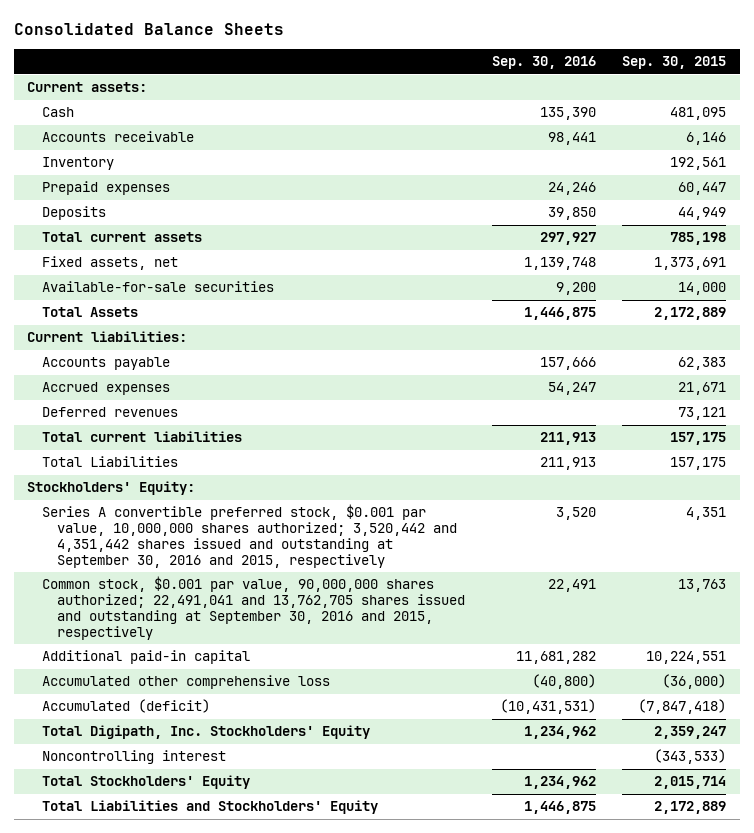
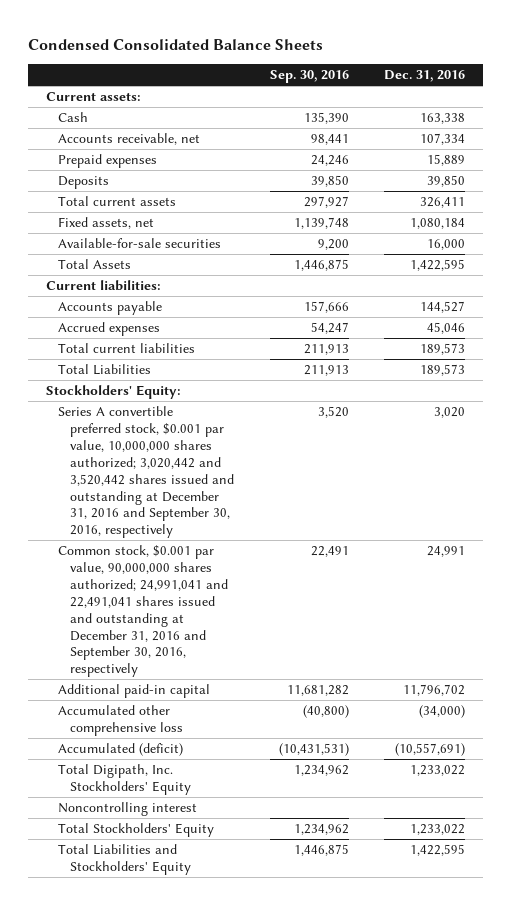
- Consolidated Balance Sheets
+ Condensed Consolidated Balance Sheets
- | Sep. 30, 2016 | Sep. 30, 2015
+ | Sep. 30, 2016 | Dec. 31, 2016
- Accounts receivable | 98,441 | 6,146
- Inventory | | 192,561
+ Accounts receivable, net | 98,441 | 107,334
- Deferred revenues | | 73,121
- Series A convertible preferred stock, $0.001 par value, 10,000,000 shares authorized; 3,520,442 and 4,351,442 shares issued and outstanding at September 30, 2016 and 2015, respectively | 3,520 | 4,351
- Common stock, $0.001 par value, 90,000,000 shares authorized; 22,491,041 and 13,762,705 shares issued and outstanding at September 30, 2016 and 2015, respectively | 22,491 | 13,763
+ Series A convertible preferred stock, $0.001 par value, 10,000,000 shares authorized; 3,020,442 and 3,520,442 shares issued and outstanding at December 31, 2016 and September 30, 2016, respectively | 3,520 | 3,020
+ Common stock, $0.001 par value, 90,000,000 shares authorized; 24,991,041 and 22,491,041 shares issued and outstanding at December 31, 2016 and September 30, 2016, respectively | 22,491 | 24,991

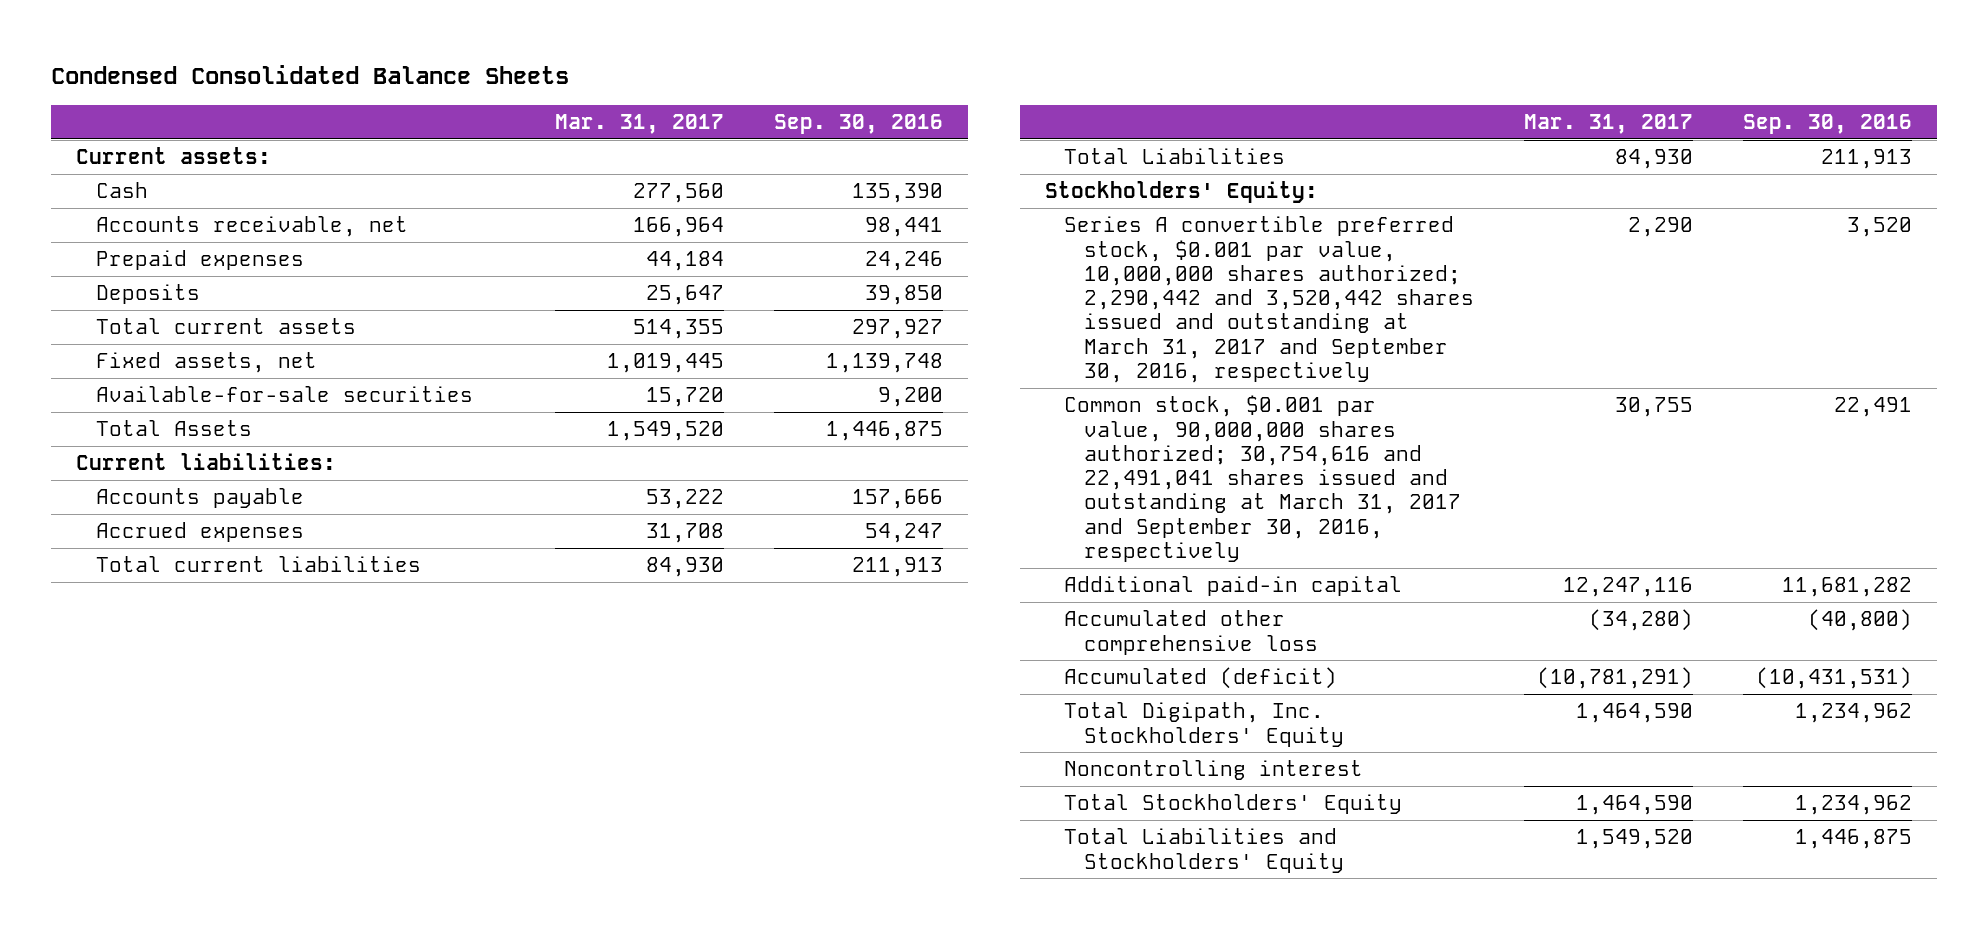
- | Sep. 30, 2016 | Dec. 31, 2016
+ | Mar. 31, 2017 | Sep. 30, 2016
- Series A convertible preferred stock, $0.001 par value, 10,000,000 shares authorized; 3,020,442 and 3,520,442 shares issued and outstanding at December 31, 2016 and September 30, 2016, respectively | 3,520 | 3,020
- Common stock, $0.001 par value, 90,000,000 shares authorized; 24,991,041 and 22,491,041 shares issued and outstanding at December 31, 2016 and September 30, 2016, respectively | 22,491 | 24,991
+ Series A convertible preferred stock, $0.001 par value, 10,000,000 shares authorized; 2,290,442 and 3,520,442 shares issued and outstanding at March 31, 2017 and September 30, 2016, respectively | 2,290 | 3,520
+ Common stock, $0.001 par value, 90,000,000 shares authorized; 30,754,616 and 22,491,041 shares issued and outstanding at March 31, 2017 and September 30, 2016, respectively | 30,755 | 22,491

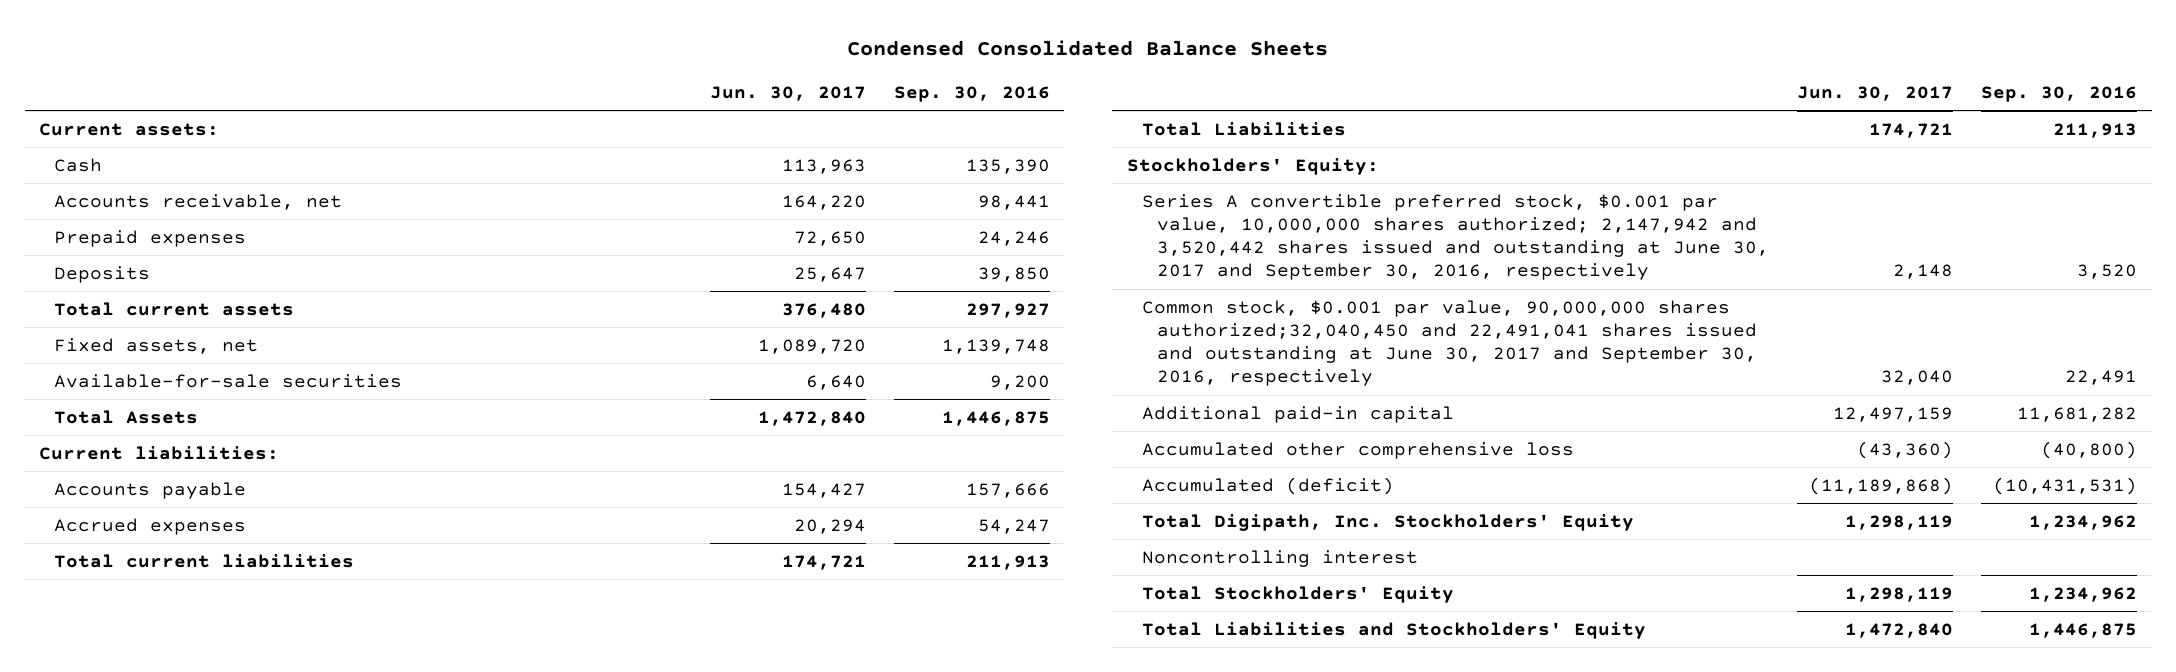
- | Mar. 31, 2017 | Sep. 30, 2016
+ | Jun. 30, 2017 | Sep. 30, 2016
- Series A convertible preferred stock, $0.001 par value, 10,000,000 shares authorized; 2,290,442 and 3,520,442 shares issued and outstanding at March 31, 2017 and September 30, 2016, respectively | 2,290 | 3,520
- Common stock, $0.001 par value, 90,000,000 shares authorized; 30,754,616 and 22,491,041 shares issued and outstanding at March 31, 2017 and September 30, 2016, respectively | 30,755 | 22,491
+ Series A convertible preferred stock, $0.001 par value, 10,000,000 shares authorized; 2,147,942 and 3,520,442 shares issued and outstanding at June 30, 2017 and September 30, 2016, respectively | 2,148 | 3,520
+ Common stock, $0.001 par value, 90,000,000 shares authorized;32,040,450 and 22,491,041 shares issued and outstanding at June 30, 2017 and September 30, 2016, respectively | 32,040 | 22,491

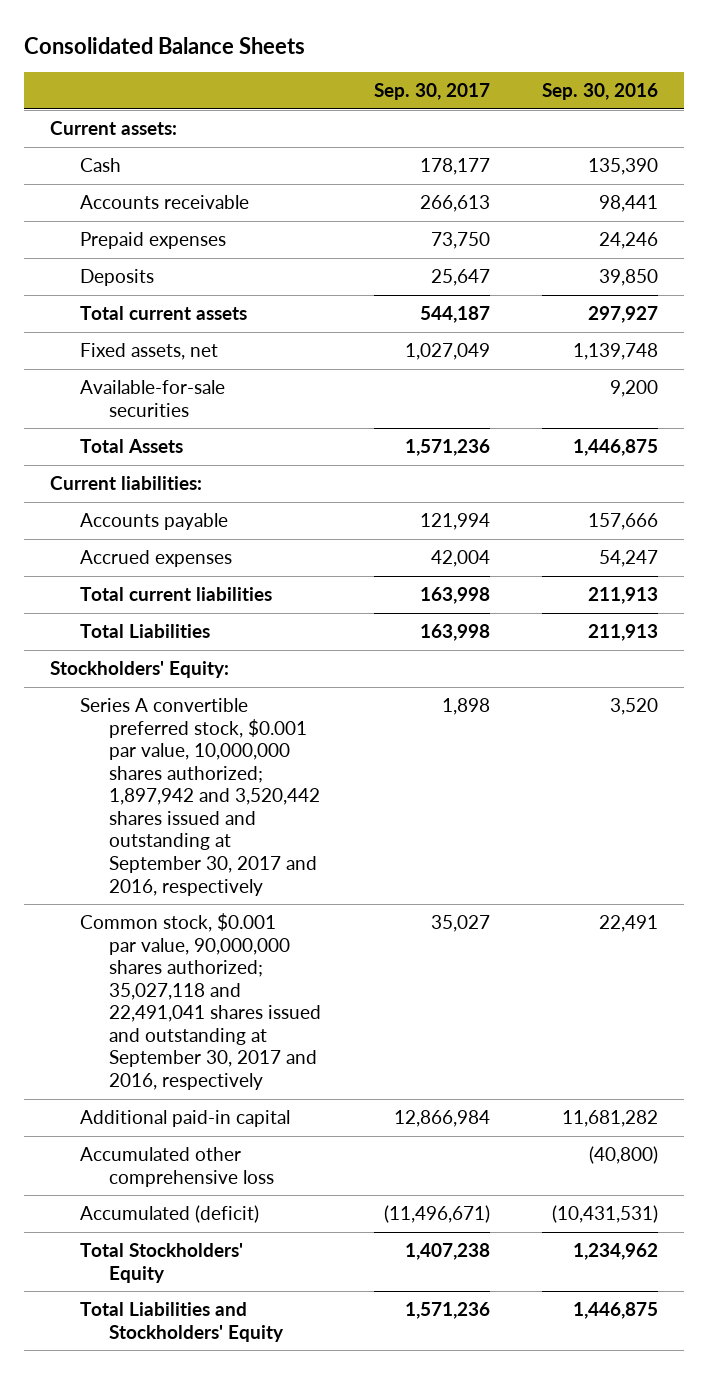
- Condensed Consolidated Balance Sheets
+ Consolidated Balance Sheets
- | Jun. 30, 2017 | Sep. 30, 2016
+ | Sep. 30, 2017 | Sep. 30, 2016
- Accounts receivable, net | 164,220 | 98,441
+ Accounts receivable | 266,613 | 98,441
- Series A convertible preferred stock, $0.001 par value, 10,000,000 shares authorized; 2,147,942 and 3,520,442 shares issued and outstanding at June 30, 2017 and September 30, 2016, respectively | 2,148 | 3,520
- Common stock, $0.001 par value, 90,000,000 shares authorized;32,040,450 and 22,491,041 shares issued and outstanding at June 30, 2017 and September 30, 2016, respectively | 32,040 | 22,491
+ Series A convertible preferred stock, $0.001 par value, 10,000,000 shares authorized; 1,897,942 and 3,520,442 shares issued and outstanding at September 30, 2017 and 2016, respectively | 1,898 | 3,520
+ Common stock, $0.001 par value, 90,000,000 shares authorized; 35,027,118 and 22,491,041 shares issued and outstanding at September 30, 2017 and 2016, respectively | 35,027 | 22,491
- Total Digipath, Inc. Stockholders' Equity | 1,298,119 | 1,234,962
- Noncontrolling interest

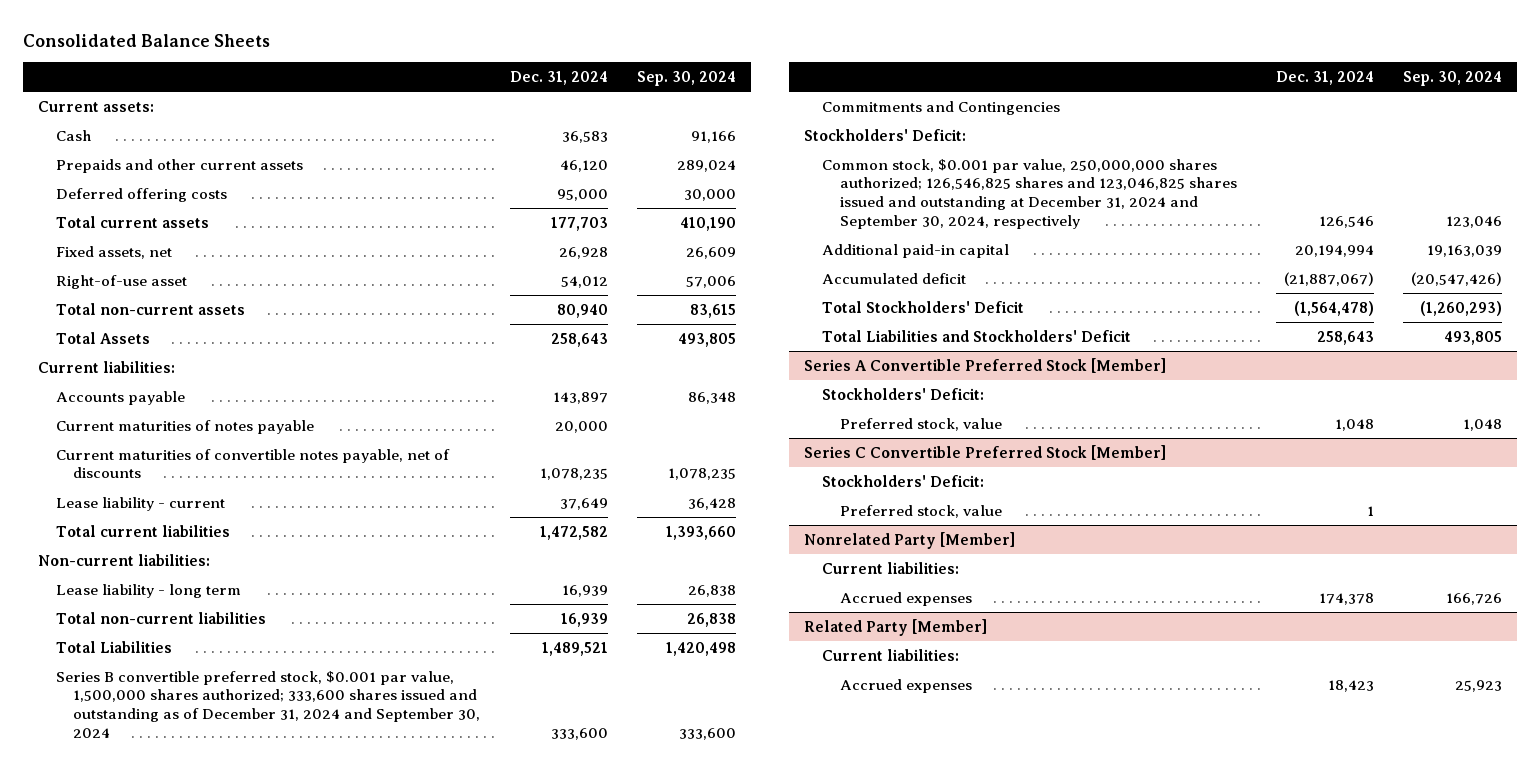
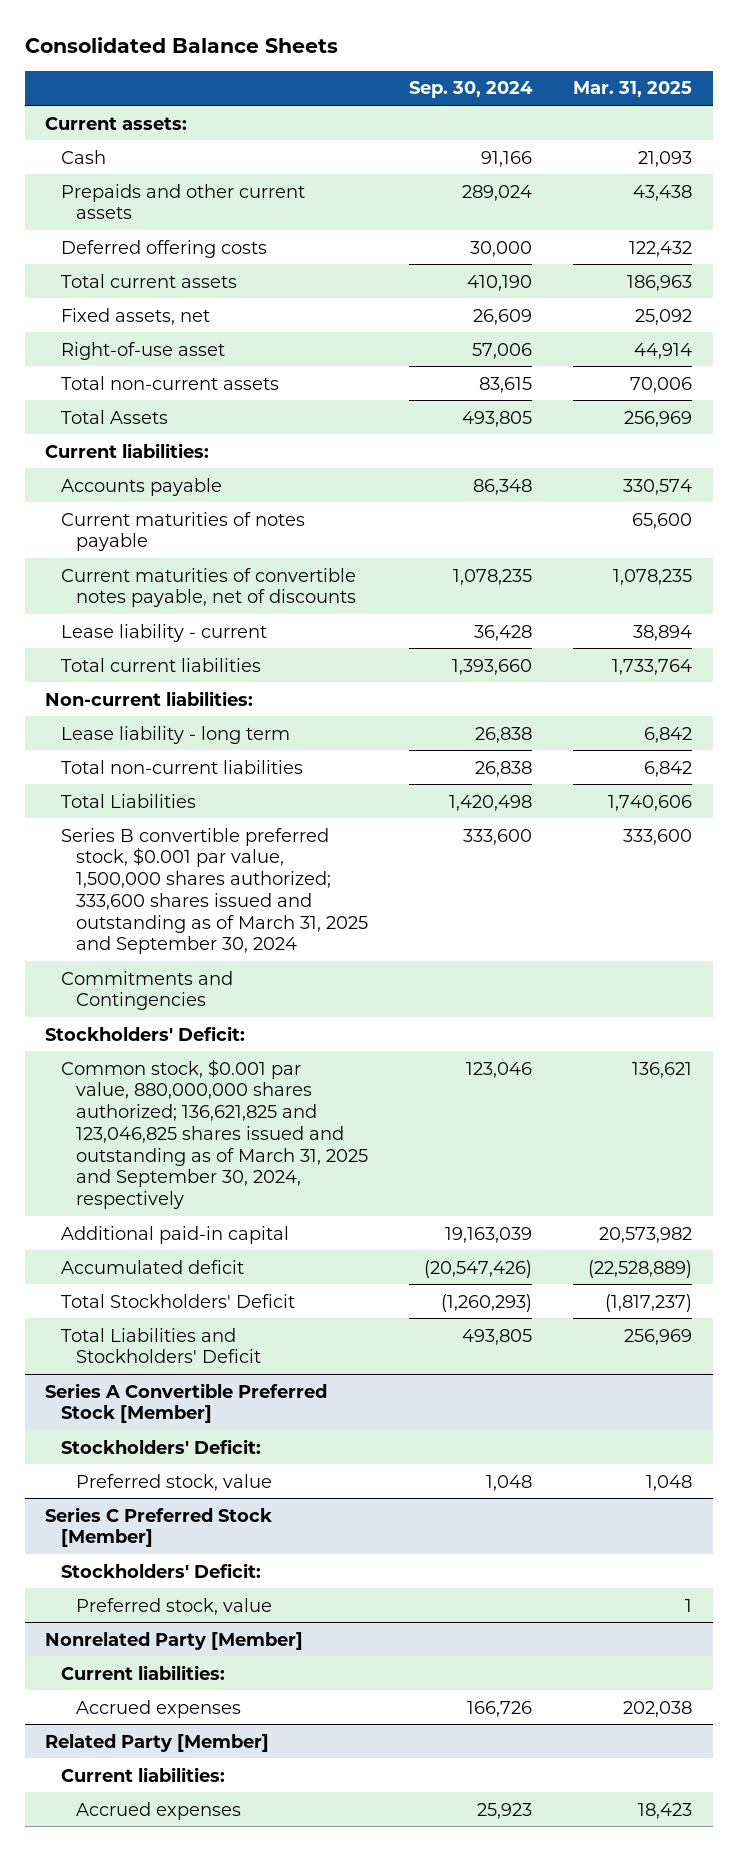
- | Dec. 31, 2024 | Sep. 30, 2024
+ | Sep. 30, 2024 | Mar. 31, 2025
- Series B convertible preferred stock, $0.001 par value, 1,500,000 shares authorized; 333,600 shares issued and outstanding as of December 31, 2024 and September 30, 2024 | 333,600 | 333,600
+ Series B convertible preferred stock, $0.001 par value, 1,500,000 shares authorized; 333,600 shares issued and outstanding as of March 31, 2025 and September 30, 2024 | 333,600 | 333,600
- Common stock, $0.001 par value, 250,000,000 shares authorized; 126,546,825 shares and 123,046,825 shares issued and outstanding at December 31, 2024 and September 30, 2024, respectively | 126,546 | 123,046
+ Common stock, $0.001 par value, 880,000,000 shares authorized; 136,621,825 and 123,046,825 shares issued and outstanding as of March 31, 2025 and September 30, 2024, respectively | 123,046 | 136,621
- Series C Convertible Preferred Stock [Member]
+ Series C Preferred Stock [Member]

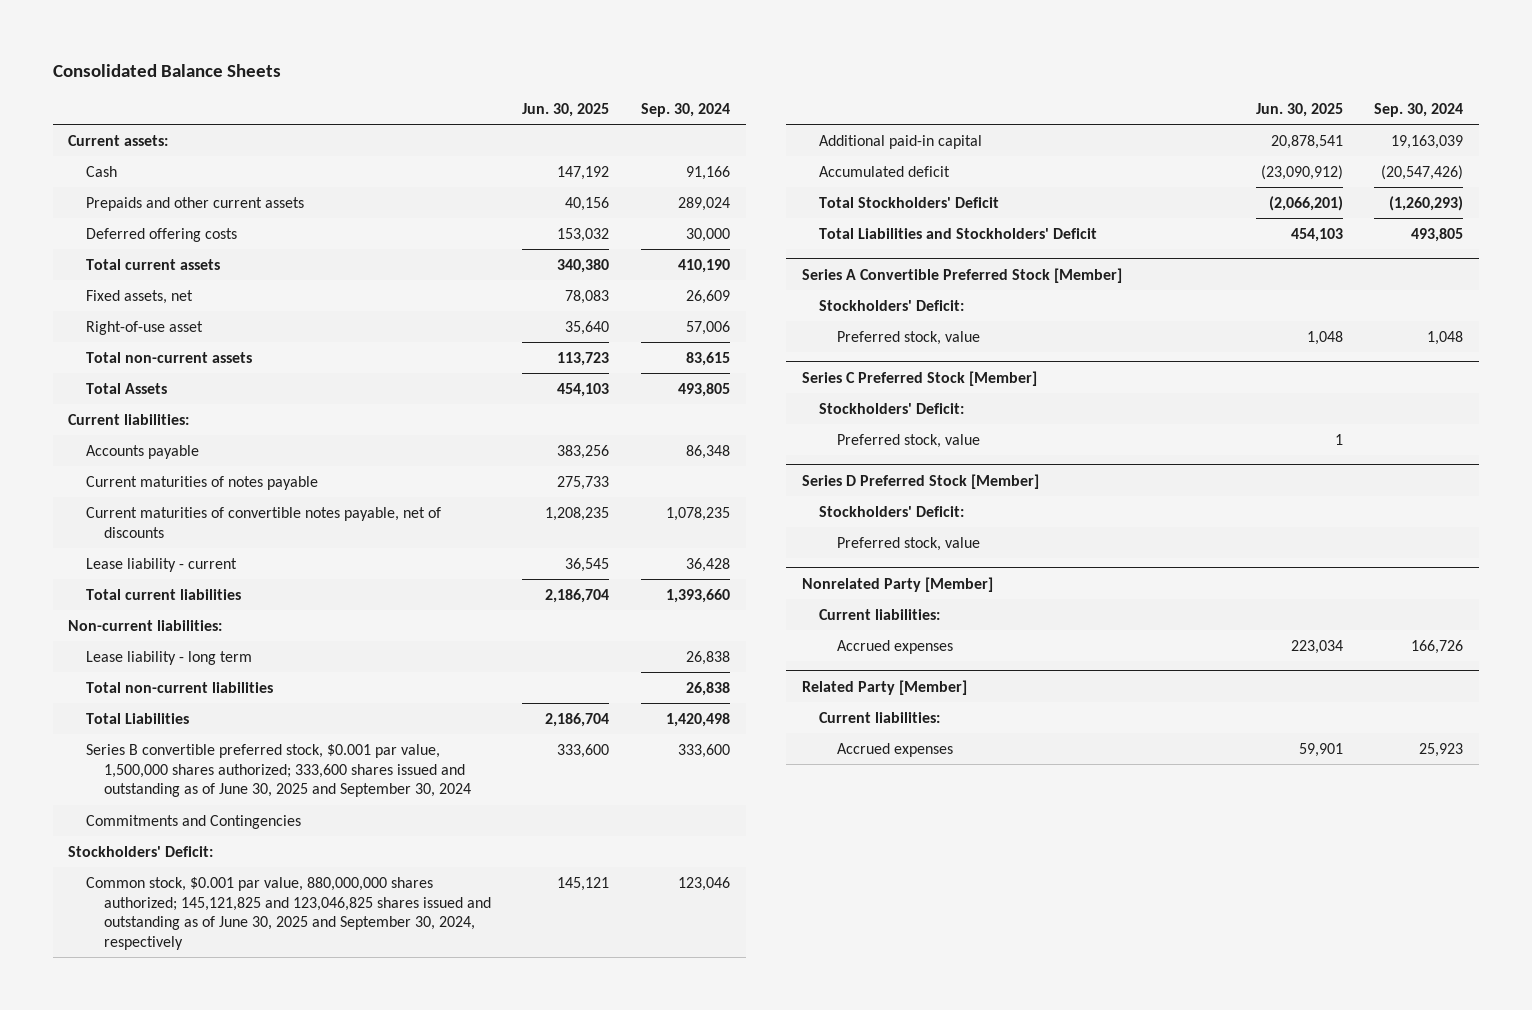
- | Sep. 30, 2024 | Mar. 31, 2025
+ | Jun. 30, 2025 | Sep. 30, 2024
- Series B convertible preferred stock, $0.001 par value, 1,500,000 shares authorized; 333,600 shares issued and outstanding as of March 31, 2025 and September 30, 2024 | 333,600 | 333,600
+ Series B convertible preferred stock, $0.001 par value, 1,500,000 shares authorized; 333,600 shares issued and outstanding as of June 30, 2025 and September 30, 2024 | 333,600 | 333,600
- Common stock, $0.001 par value, 880,000,000 shares authorized; 136,621,825 and 123,046,825 shares issued and outstanding as of March 31, 2025 and September 30, 2024, respectively | 123,046 | 136,621
+ Common stock, $0.001 par value, 880,000,000 shares authorized; 145,121,825 and 123,046,825 shares issued and outstanding as of June 30, 2025 and September 30, 2024, respectively | 145,121 | 123,046
+ Series D Preferred Stock [Member]
+ Stockholders' Deficit:
+ Preferred stock, value

